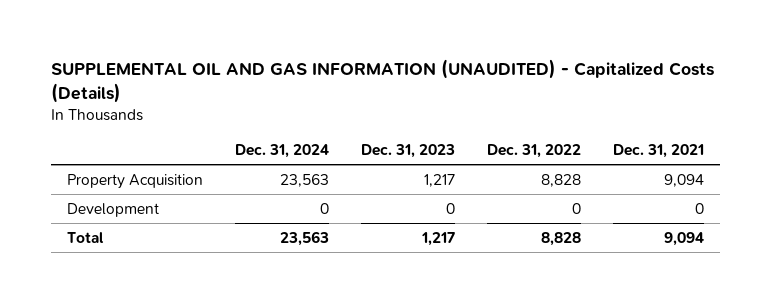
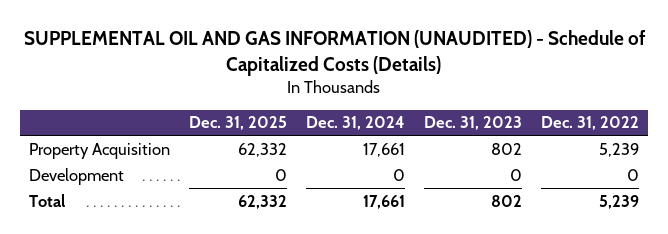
- SUPPLEMENTAL OIL AND GAS INFORMATION (UNAUDITED) - Capitalized Costs (Details)
+ SUPPLEMENTAL OIL AND GAS INFORMATION (UNAUDITED) - Schedule of Capitalized Costs (Details)
- | Dec. 31, 2024 | Dec. 31, 2023 | Dec. 31, 2022 | Dec. 31, 2021
+ | Dec. 31, 2025 | Dec. 31, 2024 | Dec. 31, 2023 | Dec. 31, 2022
- Property Acquisition | 23,563 | 1,217 | 8,828 | 9,094
+ Property Acquisition | 62,332 | 17,661 | 802 | 5,239
- Total | 23,563 | 1,217 | 8,828 | 9,094
+ Total | 62,332 | 17,661 | 802 | 5,239

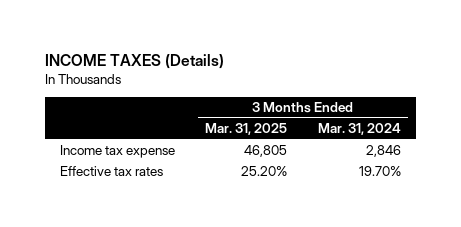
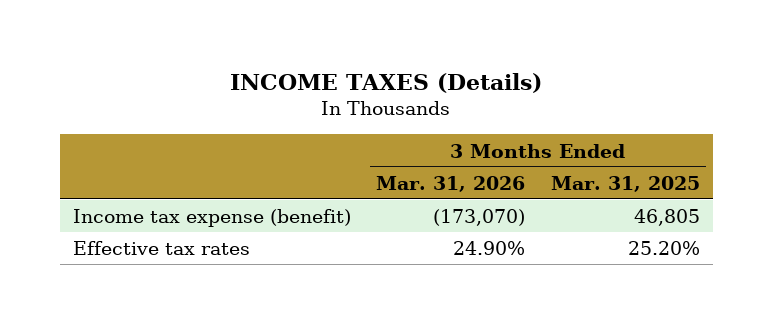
- | 3 Months Ended Mar. 31, 2025 | 3 Months Ended Mar. 31, 2024
+ | 3 Months Ended Mar. 31, 2026 | 3 Months Ended Mar. 31, 2025
- Income tax expense | 46,805 | 2,846
+ Income tax expense (benefit) | (173,070) | 46,805

